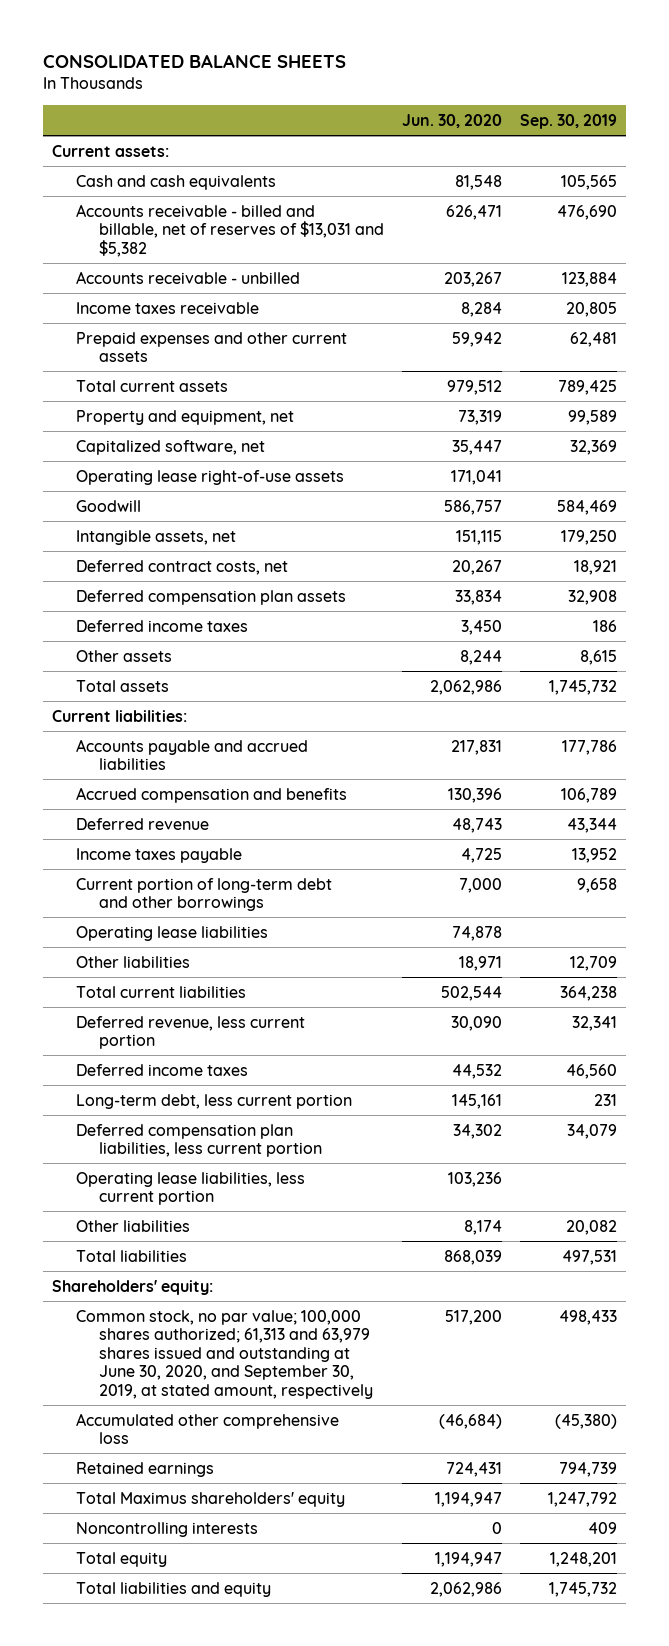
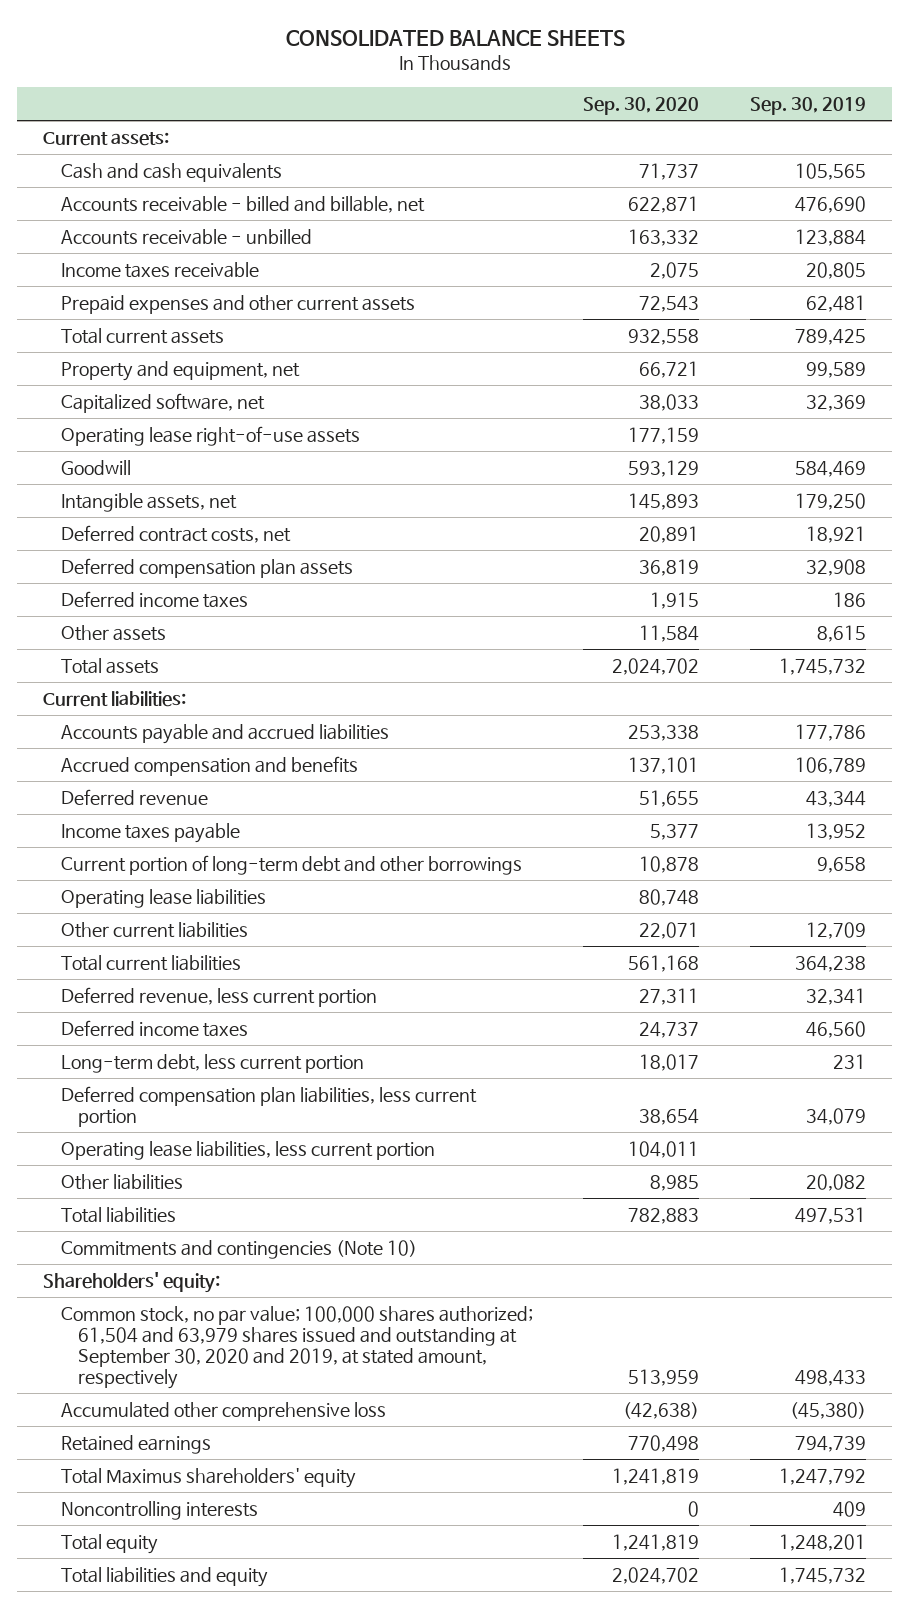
- | Jun. 30, 2020 | Sep. 30, 2019
+ | Sep. 30, 2020 | Sep. 30, 2019
- Accounts receivable - billed and billable, net of reserves of $13,031 and $5,382 | 626,471 | 476,690
+ Accounts receivable - billed and billable, net | 622,871 | 476,690
- Other liabilities | 18,971 | 12,709
+ Other current liabilities | 22,071 | 12,709
+ Commitments and contingencies (Note 10)
- Common stock, no par value; 100,000 shares authorized; 61,313 and 63,979 shares issued and outstanding at June 30, 2020, and September 30, 2019, at stated amount, respectively | 517,200 | 498,433
+ Common stock, no par value; 100,000 shares authorized; 61,504 and 63,979 shares issued and outstanding at September 30, 2020 and 2019, at stated amount, respectively | 513,959 | 498,433

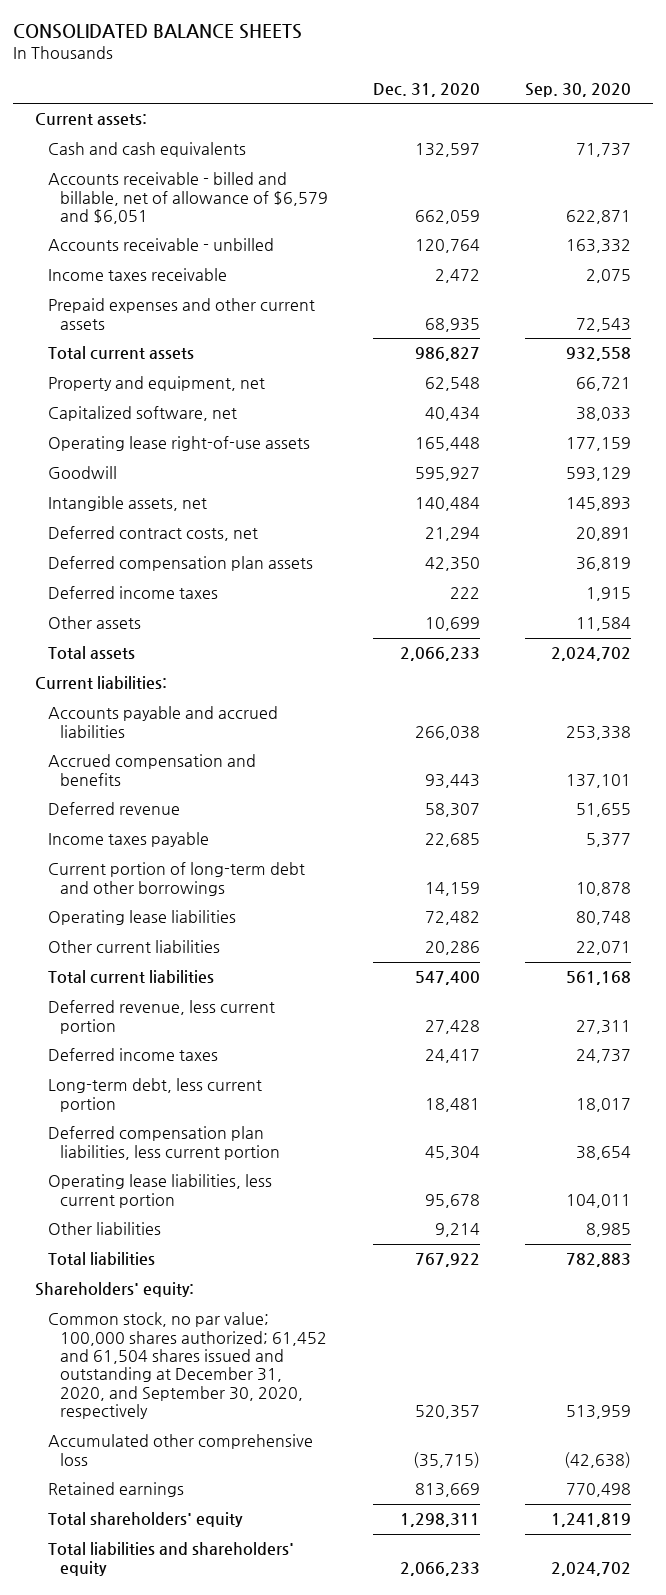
- | Sep. 30, 2020 | Sep. 30, 2019
+ | Dec. 31, 2020 | Sep. 30, 2020
- Accounts receivable - billed and billable, net | 622,871 | 476,690
+ Accounts receivable - billed and billable, net of allowance of $6,579 and $6,051 | 662,059 | 622,871
- Commitments and contingencies (Note 10)
- Common stock, no par value; 100,000 shares authorized; 61,504 and 63,979 shares issued and outstanding at September 30, 2020 and 2019, at stated amount, respectively | 513,959 | 498,433
+ Common stock, no par value; 100,000 shares authorized; 61,452 and 61,504 shares issued and outstanding at December 31, 2020, and September 30, 2020, respectively | 520,357 | 513,959
- Total Maximus shareholders' equity | 1,241,819 | 1,247,792
- Noncontrolling interests | 0 | 409
- Total equity | 1,241,819 | 1,248,201
- Total liabilities and equity | 2,024,702 | 1,745,732
+ Total shareholders' equity | 1,298,311 | 1,241,819
+ Total liabilities and shareholders' equity | 2,066,233 | 2,024,702

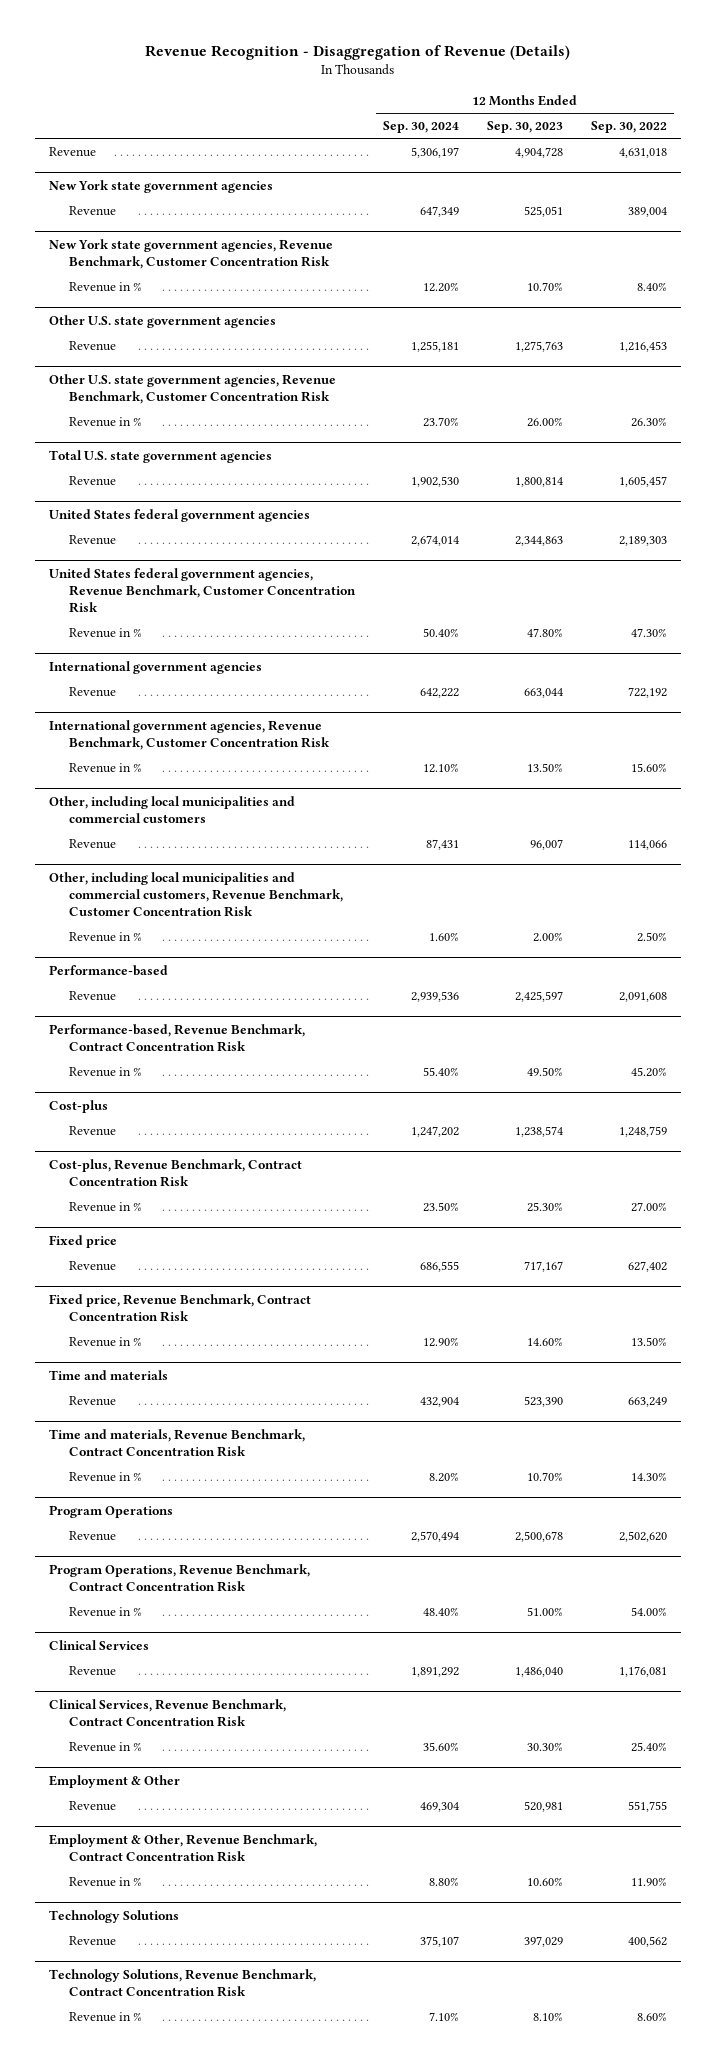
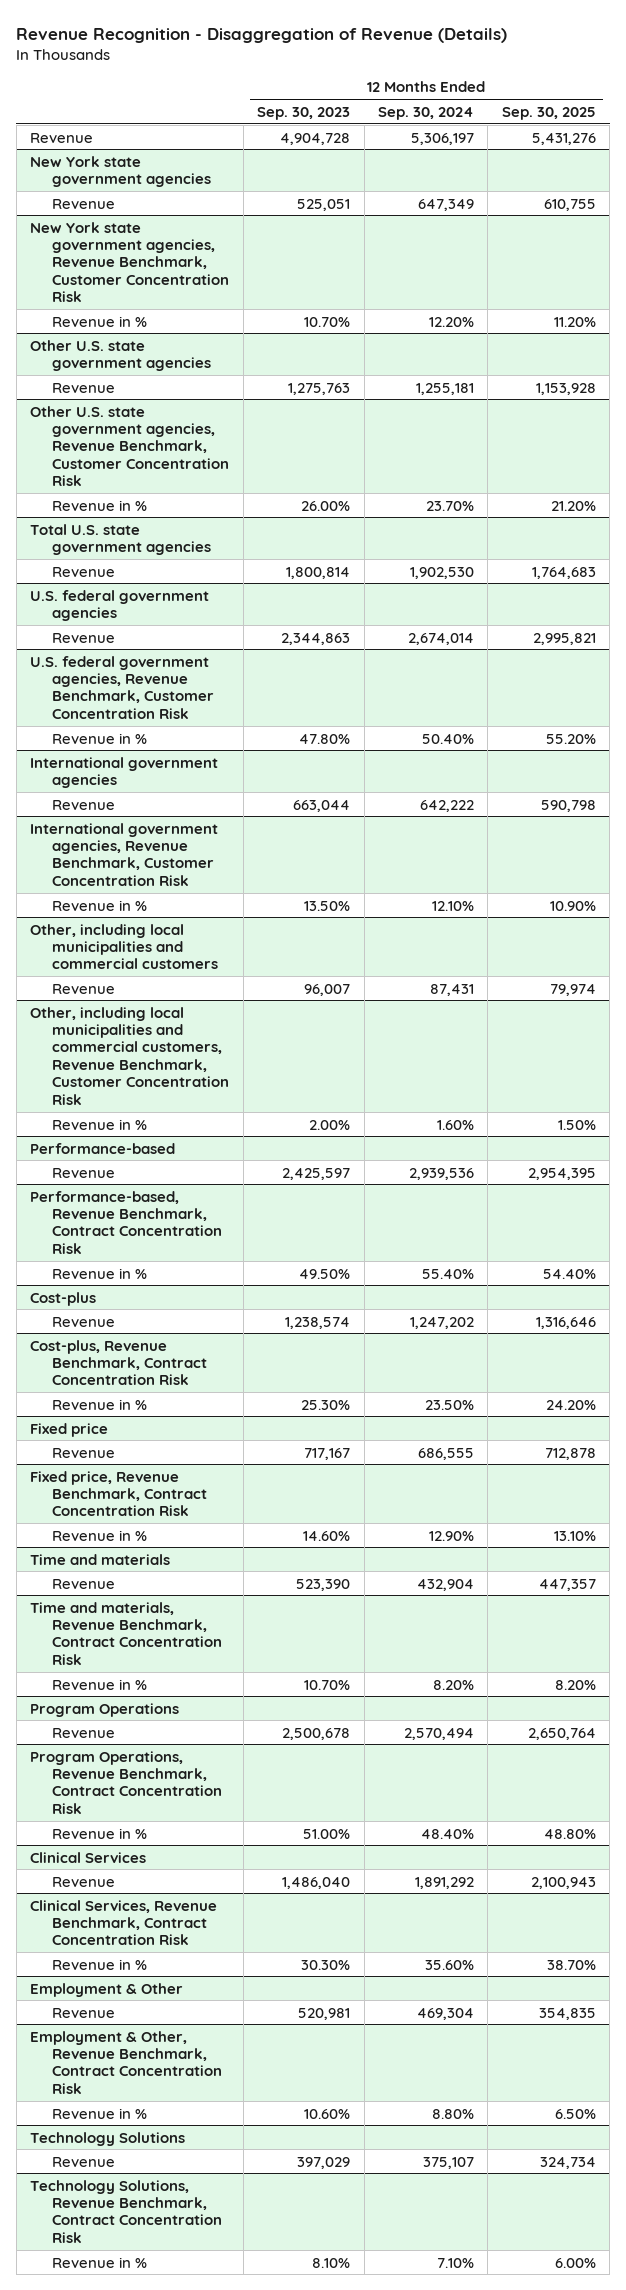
- | 12 Months Ended Sep. 30, 2024 | 12 Months Ended Sep. 30, 2023 | 12 Months Ended Sep. 30, 2022
+ | 12 Months Ended Sep. 30, 2023 | 12 Months Ended Sep. 30, 2024 | 12 Months Ended Sep. 30, 2025
- United States federal government agencies
+ U.S. federal government agencies
- United States federal government agencies, Revenue Benchmark, Customer Concentration Risk
+ U.S. federal government agencies, Revenue Benchmark, Customer Concentration Risk

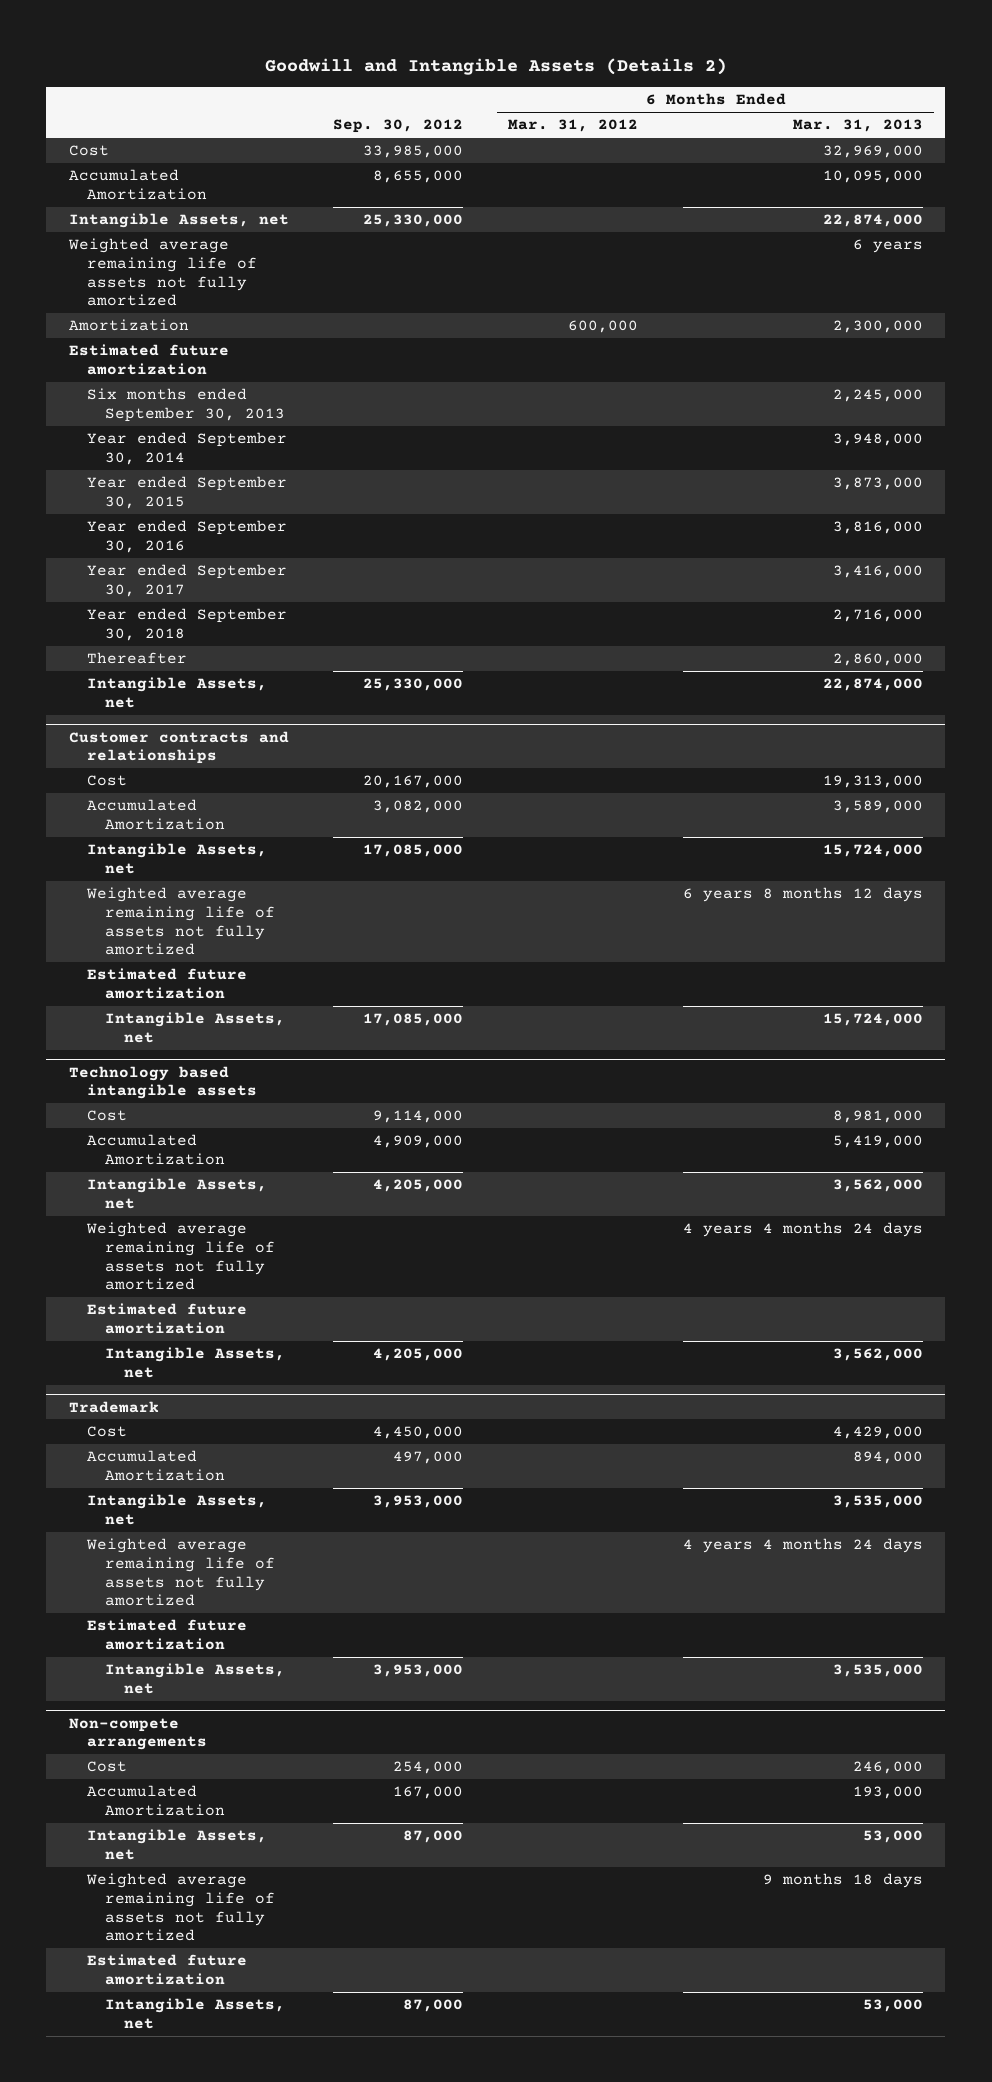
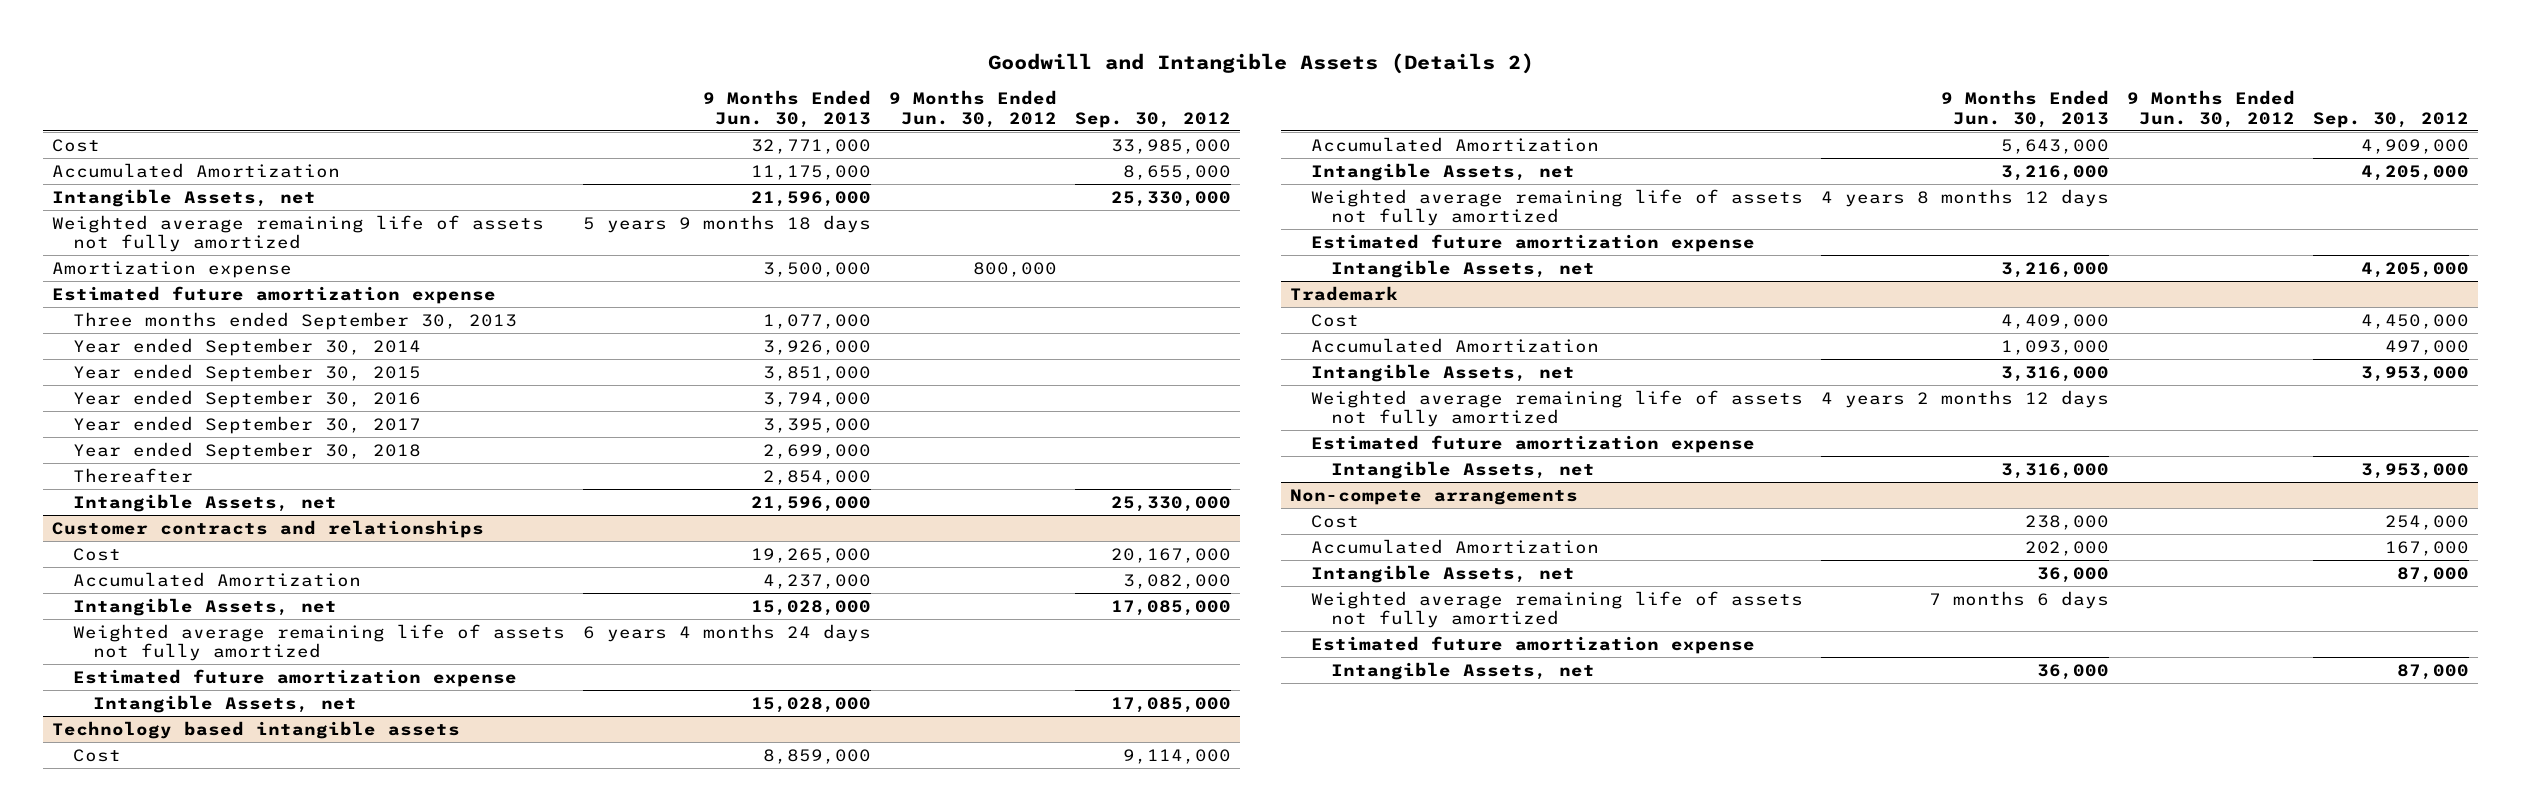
- | Sep. 30, 2012 | 6 Months Ended Mar. 31, 2012 | 6 Months Ended Mar. 31, 2013
+ | 9 Months Ended Jun. 30, 2013 | 9 Months Ended Jun. 30, 2012 | Sep. 30, 2012
- Amortization | | 600,000 | 2,300,000
- Estimated future amortization
- Six months ended September 30, 2013 | | | 2,245,000
+ Amortization expense | 3,500,000 | 800,000 |
+ Estimated future amortization expense
+ Three months ended September 30, 2013 | 1,077,000 | |
@ Customer contracts and relationships
- Estimated future amortization
+ Estimated future amortization expense
@ Technology based intangible assets
- Estimated future amortization
+ Estimated future amortization expense
@ Trademark
- Estimated future amortization
+ Estimated future amortization expense
@ Non-compete arrangements
- Estimated future amortization
+ Estimated future amortization expense

